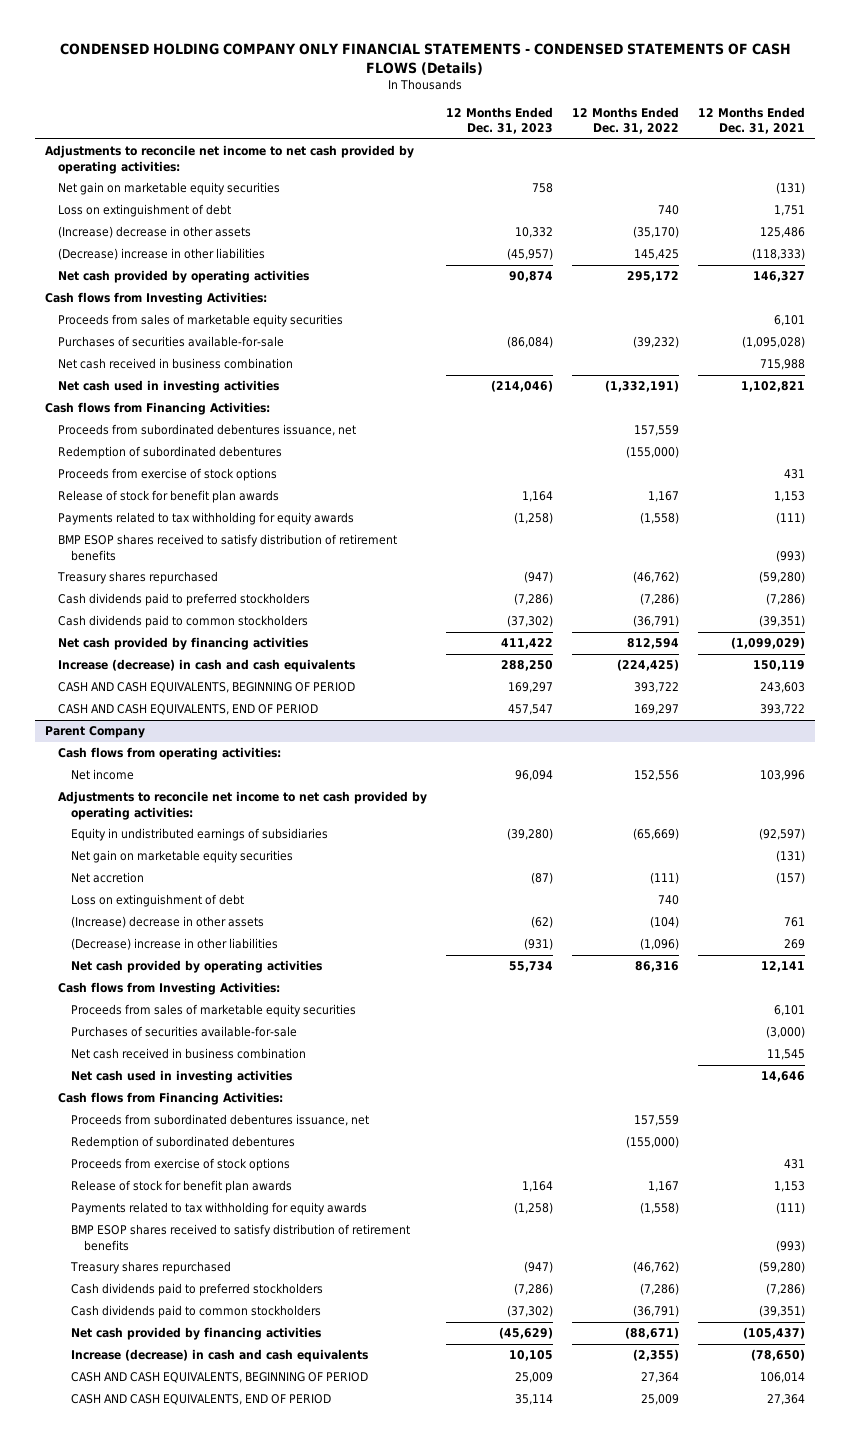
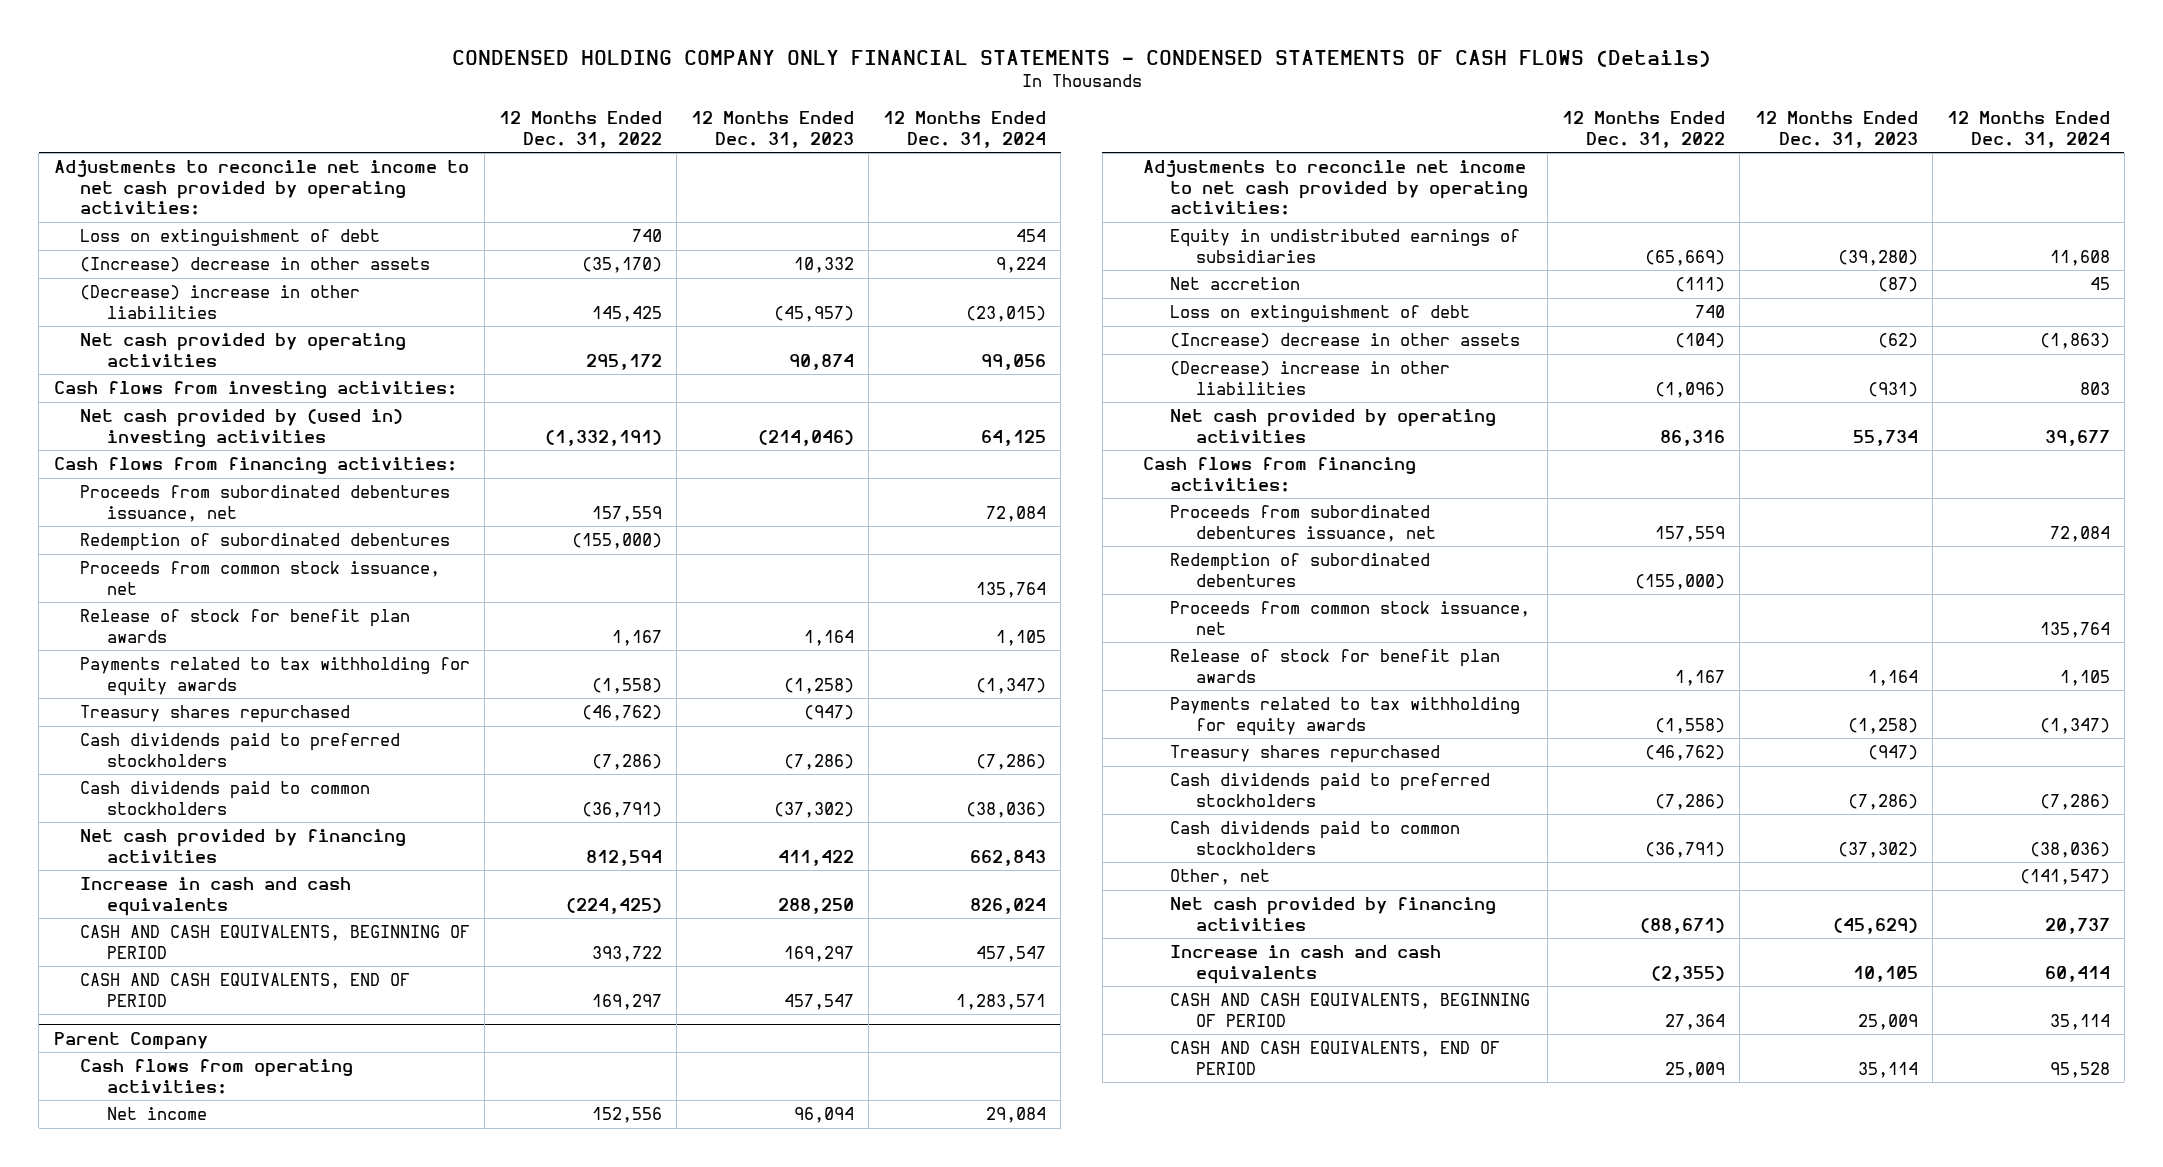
- | 12 Months Ended Dec. 31, 2023 | 12 Months Ended Dec. 31, 2022 | 12 Months Ended Dec. 31, 2021
+ | 12 Months Ended Dec. 31, 2022 | 12 Months Ended Dec. 31, 2023 | 12 Months Ended Dec. 31, 2024
- Net gain on marketable equity securities | 758 | | (131)
- Cash flows from Investing Activities:
- Proceeds from sales of marketable equity securities | | | 6,101
- Purchases of securities available-for-sale | (86,084) | (39,232) | (1,095,028)
- Net cash received in business combination | | | 715,988
- Net cash used in investing activities | (214,046) | (1,332,191) | 1,102,821
- Cash flows from Financing Activities:
+ Cash flows from investing activities:
+ Net cash provided by (used in) investing activities | (1,332,191) | (214,046) | 64,125
+ Cash flows from financing activities:
- Proceeds from exercise of stock options | | | 431
+ Proceeds from common stock issuance, net | | | 135,764
- BMP ESOP shares received to satisfy distribution of retirement benefits | | | (993)
- Increase (decrease) in cash and cash equivalents | 288,250 | (224,425) | 150,119
+ Increase in cash and cash equivalents | (224,425) | 288,250 | 826,024
@ Parent Company
- Net gain on marketable equity securities | | | (131)
- Cash flows from Investing Activities:
- Proceeds from sales of marketable equity securities | | | 6,101
- Purchases of securities available-for-sale | | | (3,000)
- Net cash received in business combination | | | 11,545
- Net cash used in investing activities | | | 14,646
- Cash flows from Financing Activities:
+ Cash flows from financing activities:
- Proceeds from exercise of stock options | | | 431
+ Proceeds from common stock issuance, net | | | 135,764
- BMP ESOP shares received to satisfy distribution of retirement benefits | | | (993)
+ Other, net | | | (141,547)
- Increase (decrease) in cash and cash equivalents | 10,105 | (2,355) | (78,650)
+ Increase in cash and cash equivalents | (2,355) | 10,105 | 60,414

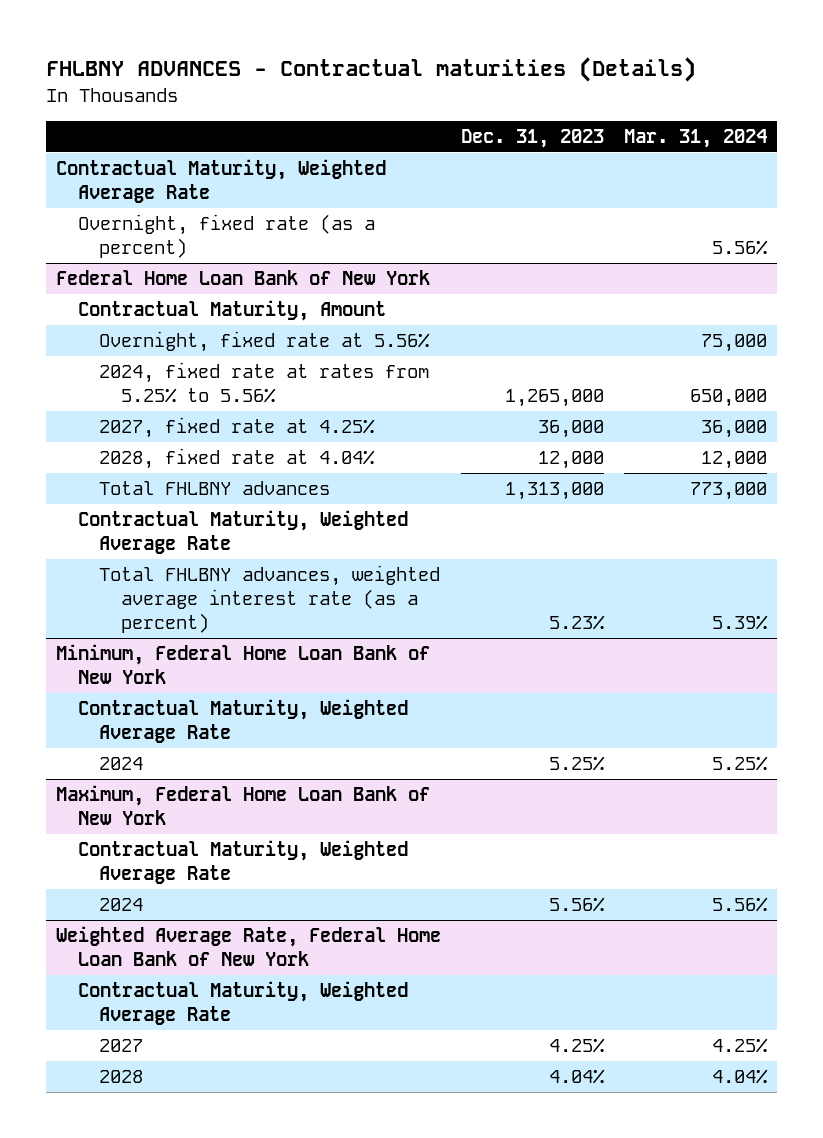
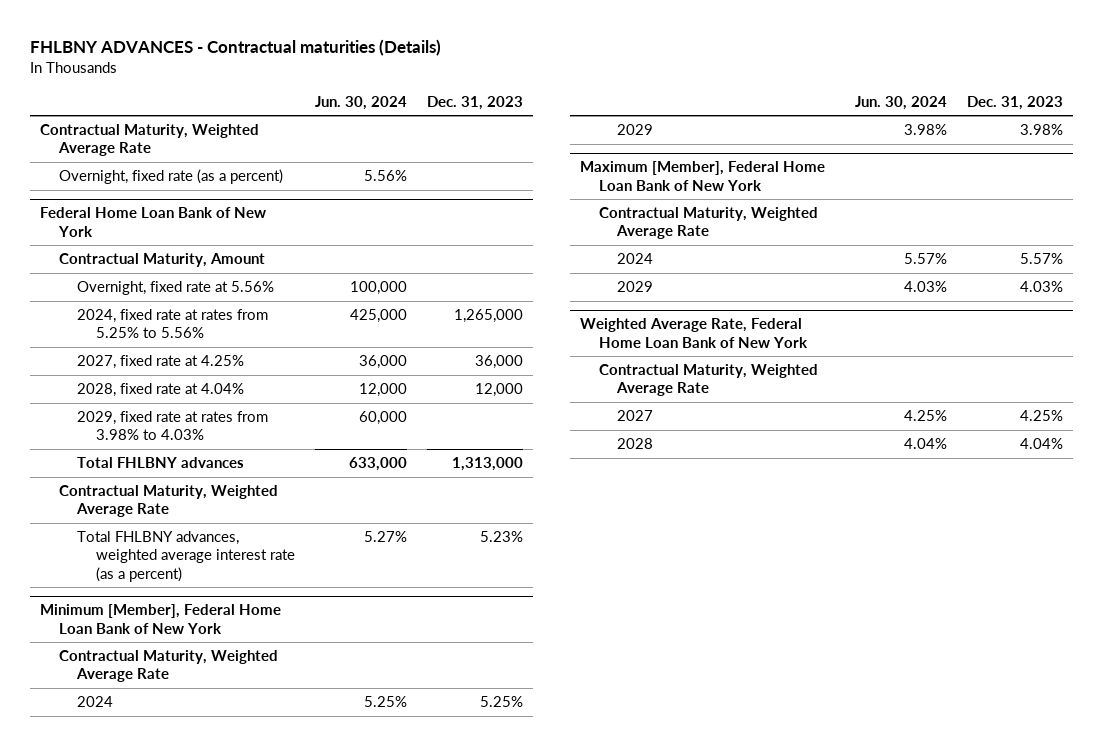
- | Dec. 31, 2023 | Mar. 31, 2024
+ | Jun. 30, 2024 | Dec. 31, 2023
@ Federal Home Loan Bank of New York
+ 2029, fixed rate at rates from 3.98% to 4.03% | 60,000 |
- Minimum, Federal Home Loan Bank of New York
+ Minimum [Member], Federal Home Loan Bank of New York
- Maximum, Federal Home Loan Bank of New York
+ 2029 | 3.98% | 3.98%
+ Maximum [Member], Federal Home Loan Bank of New York
- 2024 | 5.56% | 5.56%
+ 2024 | 5.57% | 5.57%
+ 2029 | 4.03% | 4.03%

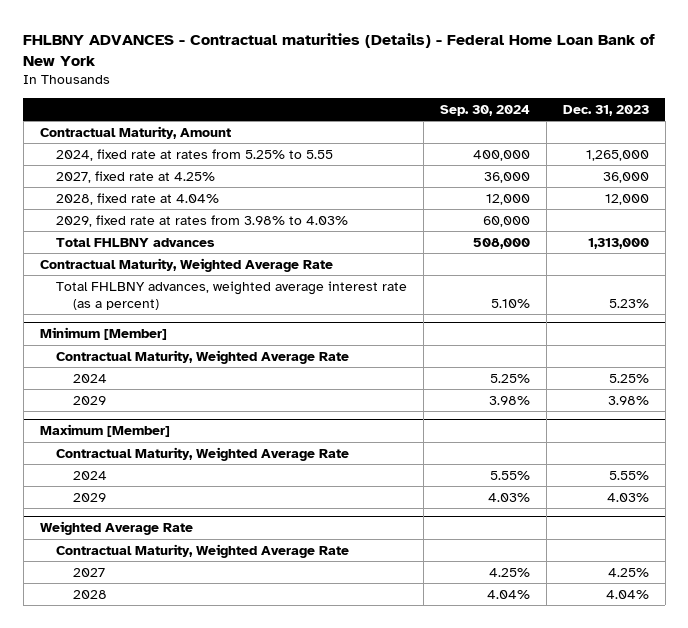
- FHLBNY ADVANCES - Contractual maturities (Details)
+ FHLBNY ADVANCES - Contractual maturities (Details) - Federal Home Loan Bank of New York
- | Jun. 30, 2024 | Dec. 31, 2023
+ | Sep. 30, 2024 | Dec. 31, 2023
- Contractual Maturity, Weighted Average Rate
- Overnight, fixed rate (as a percent) | 5.56% |
- Federal Home Loan Bank of New York
- Overnight, fixed rate at 5.56% | 100,000 |
- 2024, fixed rate at rates from 5.25% to 5.56% | 425,000 | 1,265,000
+ 2024, fixed rate at rates from 5.25% to 5.55 | 400,000 | 1,265,000
- Minimum [Member], Federal Home Loan Bank of New York
+ Minimum [Member]
- Maximum [Member], Federal Home Loan Bank of New York
+ Maximum [Member]
- 2024 | 5.57% | 5.57%
+ 2024 | 5.55% | 5.55%
- Weighted Average Rate, Federal Home Loan Bank of New York
+ Weighted Average Rate

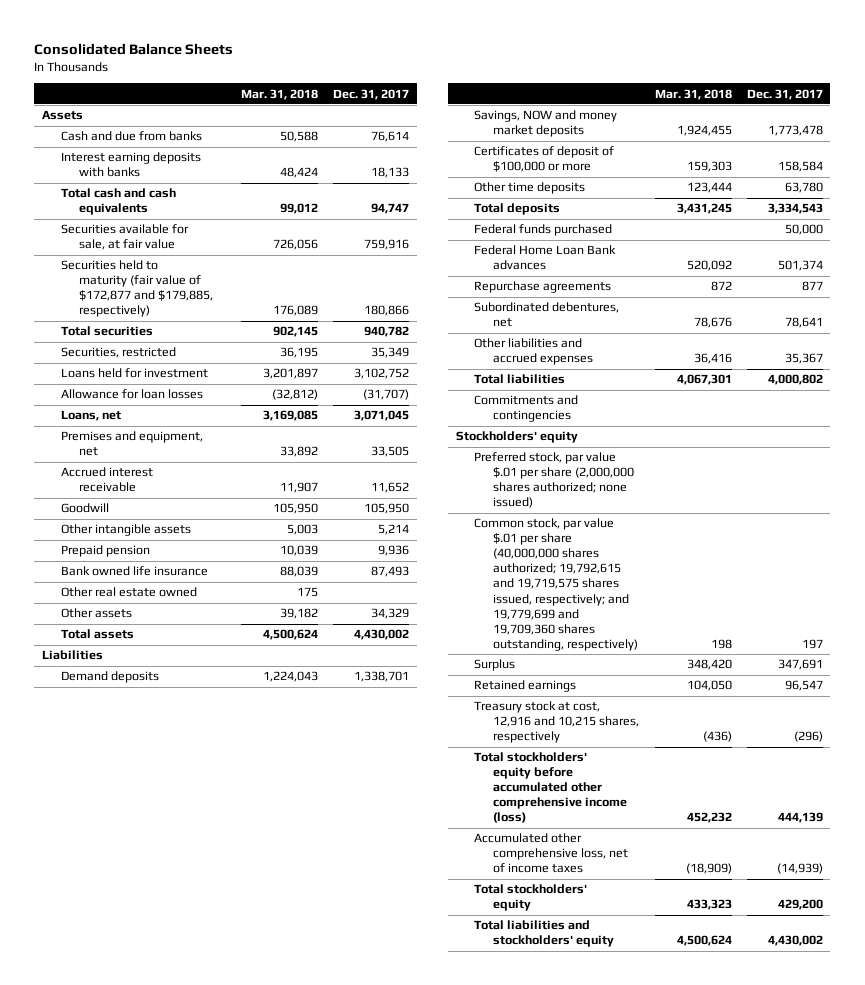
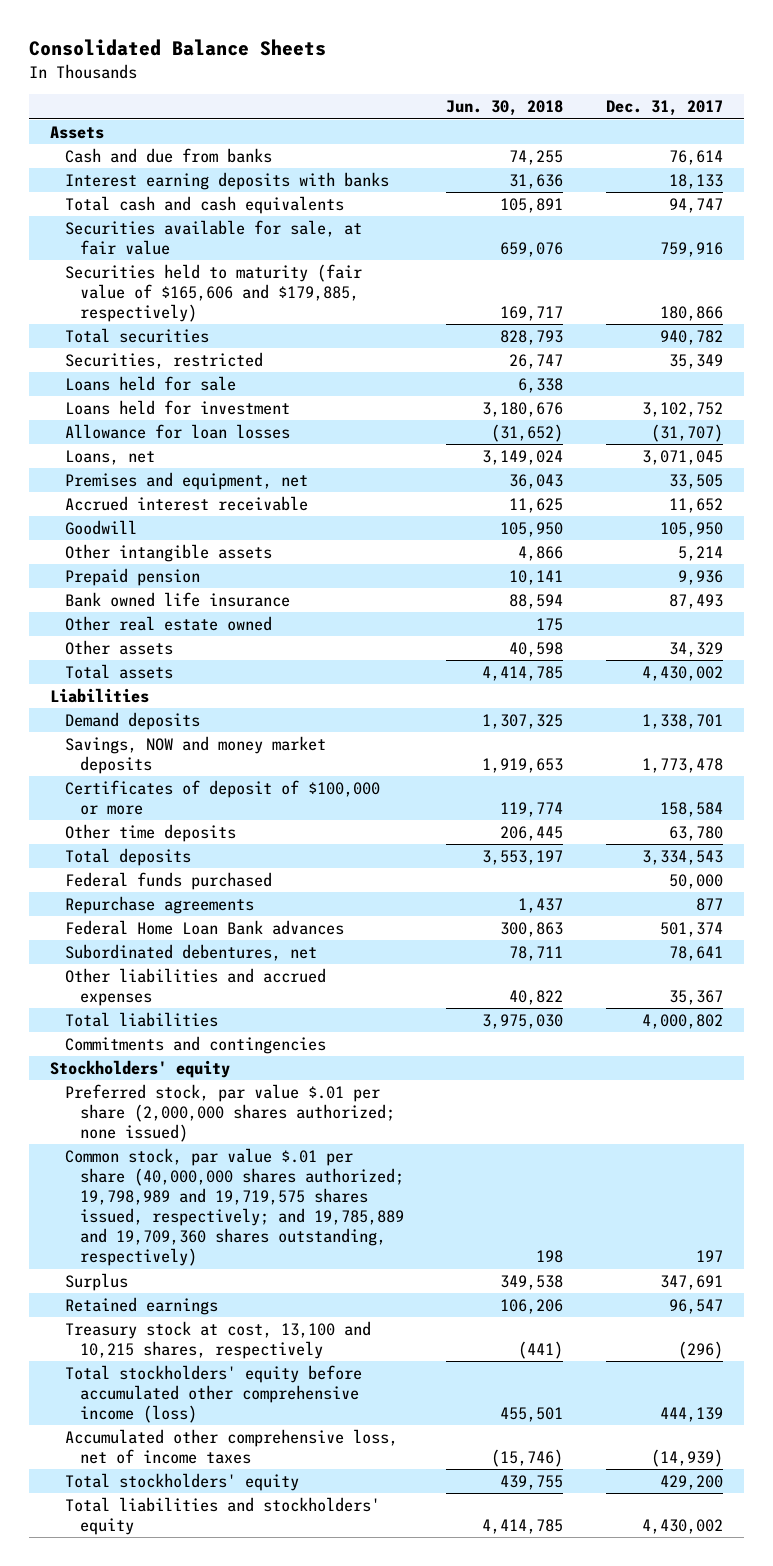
- | Mar. 31, 2018 | Dec. 31, 2017
+ | Jun. 30, 2018 | Dec. 31, 2017
- Securities held to maturity (fair value of $172,877 and $179,885, respectively) | 176,089 | 180,866
+ Securities held to maturity (fair value of $165,606 and $179,885, respectively) | 169,717 | 180,866
+ Loans held for sale | 6,338 |
moved down: Federal Home Loan Bank advances | 300,863 | 501,374
- Common stock, par value $.01 per share (40,000,000 shares authorized; 19,792,615 and 19,719,575 shares issued, respectively; and 19,779,699 and 19,709,360 shares outstanding, respectively) | 198 | 197
+ Common stock, par value $.01 per share (40,000,000 shares authorized; 19,798,989 and 19,719,575 shares issued, respectively; and 19,785,889 and 19,709,360 shares outstanding, respectively) | 198 | 197
- Treasury stock at cost, 12,916 and 10,215 shares, respectively | (436) | (296)
+ Treasury stock at cost, 13,100 and 10,215 shares, respectively | (441) | (296)

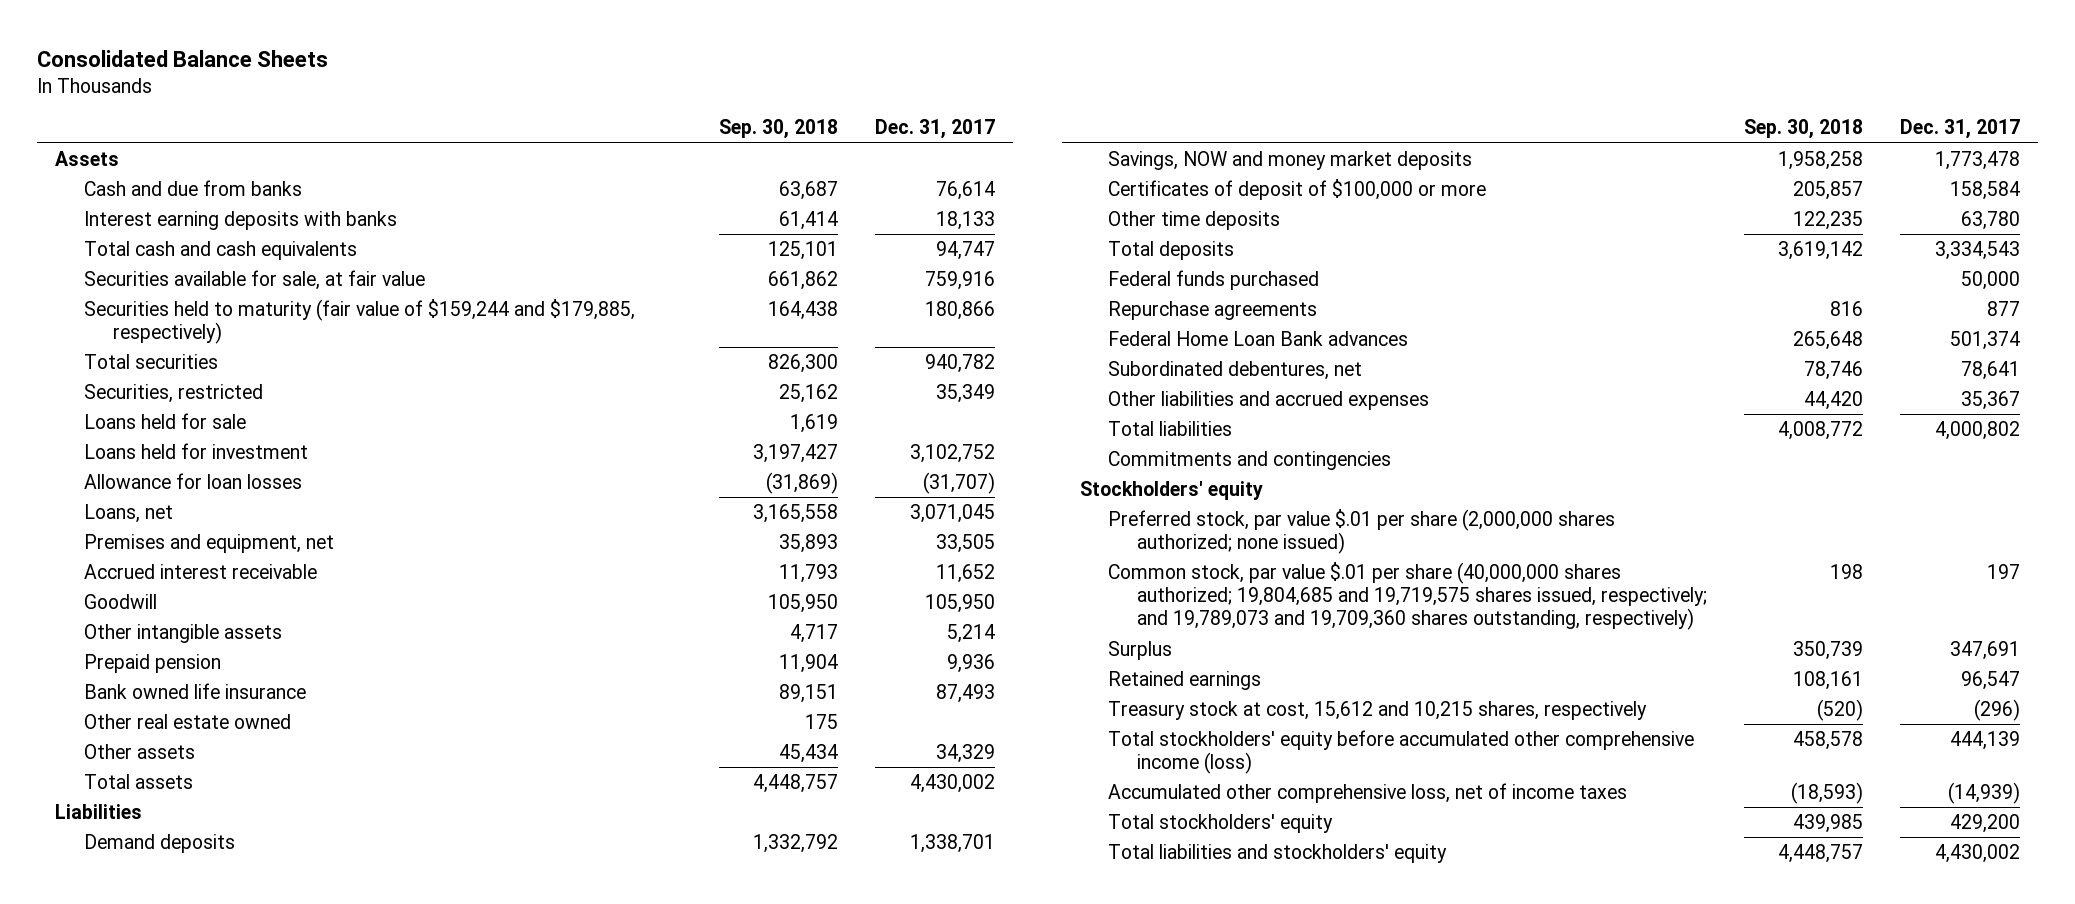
- | Jun. 30, 2018 | Dec. 31, 2017
+ | Sep. 30, 2018 | Dec. 31, 2017
- Securities held to maturity (fair value of $165,606 and $179,885, respectively) | 169,717 | 180,866
+ Securities held to maturity (fair value of $159,244 and $179,885, respectively) | 164,438 | 180,866
- Common stock, par value $.01 per share (40,000,000 shares authorized; 19,798,989 and 19,719,575 shares issued, respectively; and 19,785,889 and 19,709,360 shares outstanding, respectively) | 198 | 197
+ Common stock, par value $.01 per share (40,000,000 shares authorized; 19,804,685 and 19,719,575 shares issued, respectively; and 19,789,073 and 19,709,360 shares outstanding, respectively) | 198 | 197
- Treasury stock at cost, 13,100 and 10,215 shares, respectively | (441) | (296)
+ Treasury stock at cost, 15,612 and 10,215 shares, respectively | (520) | (296)

